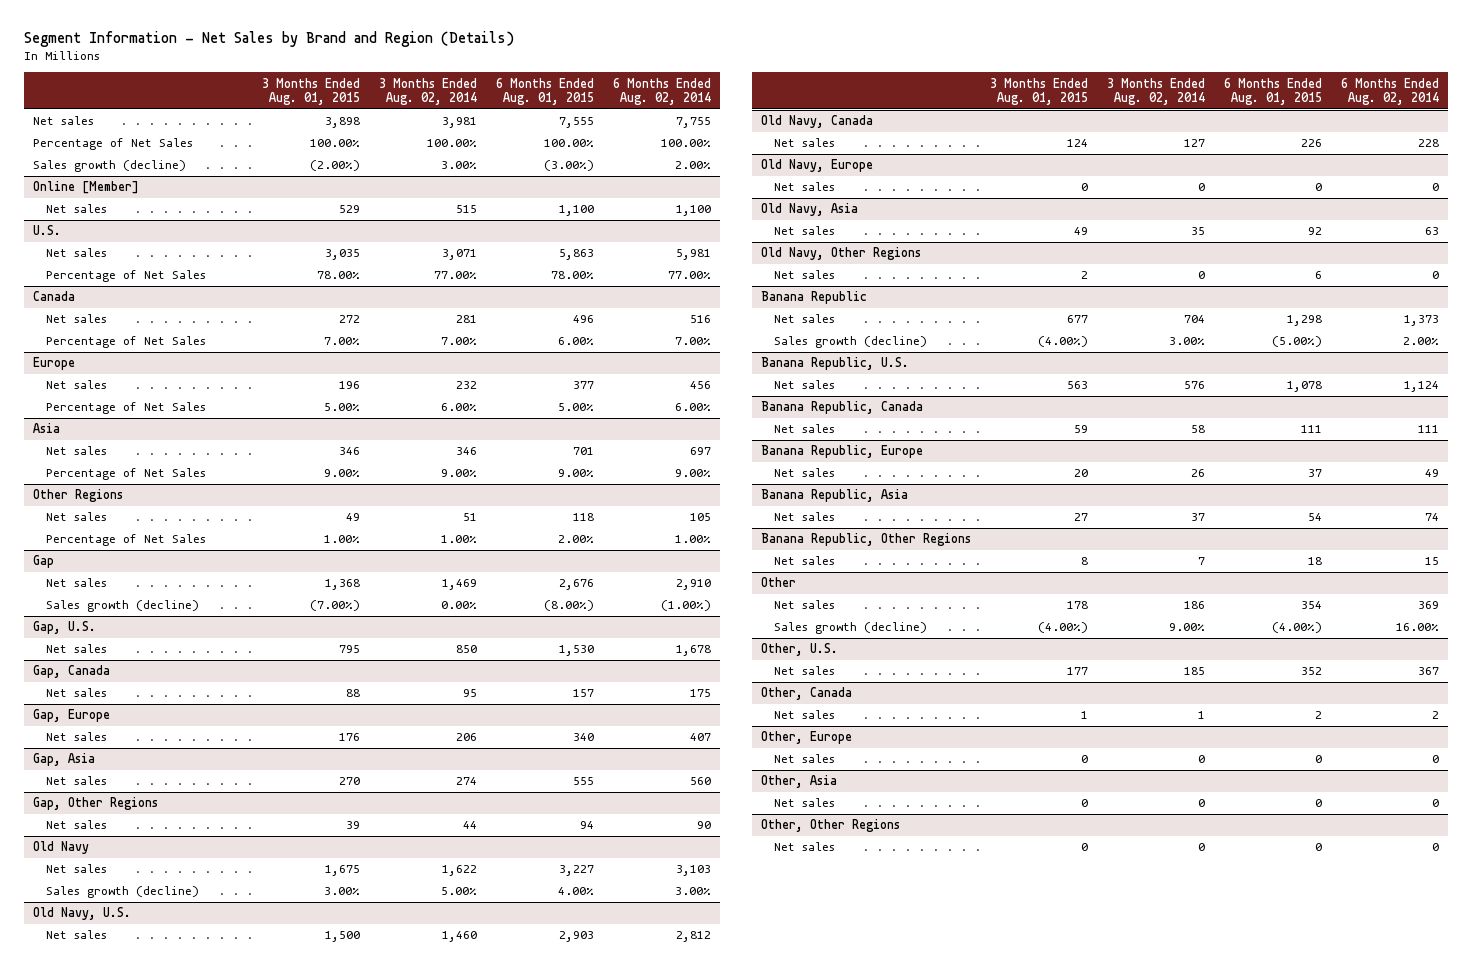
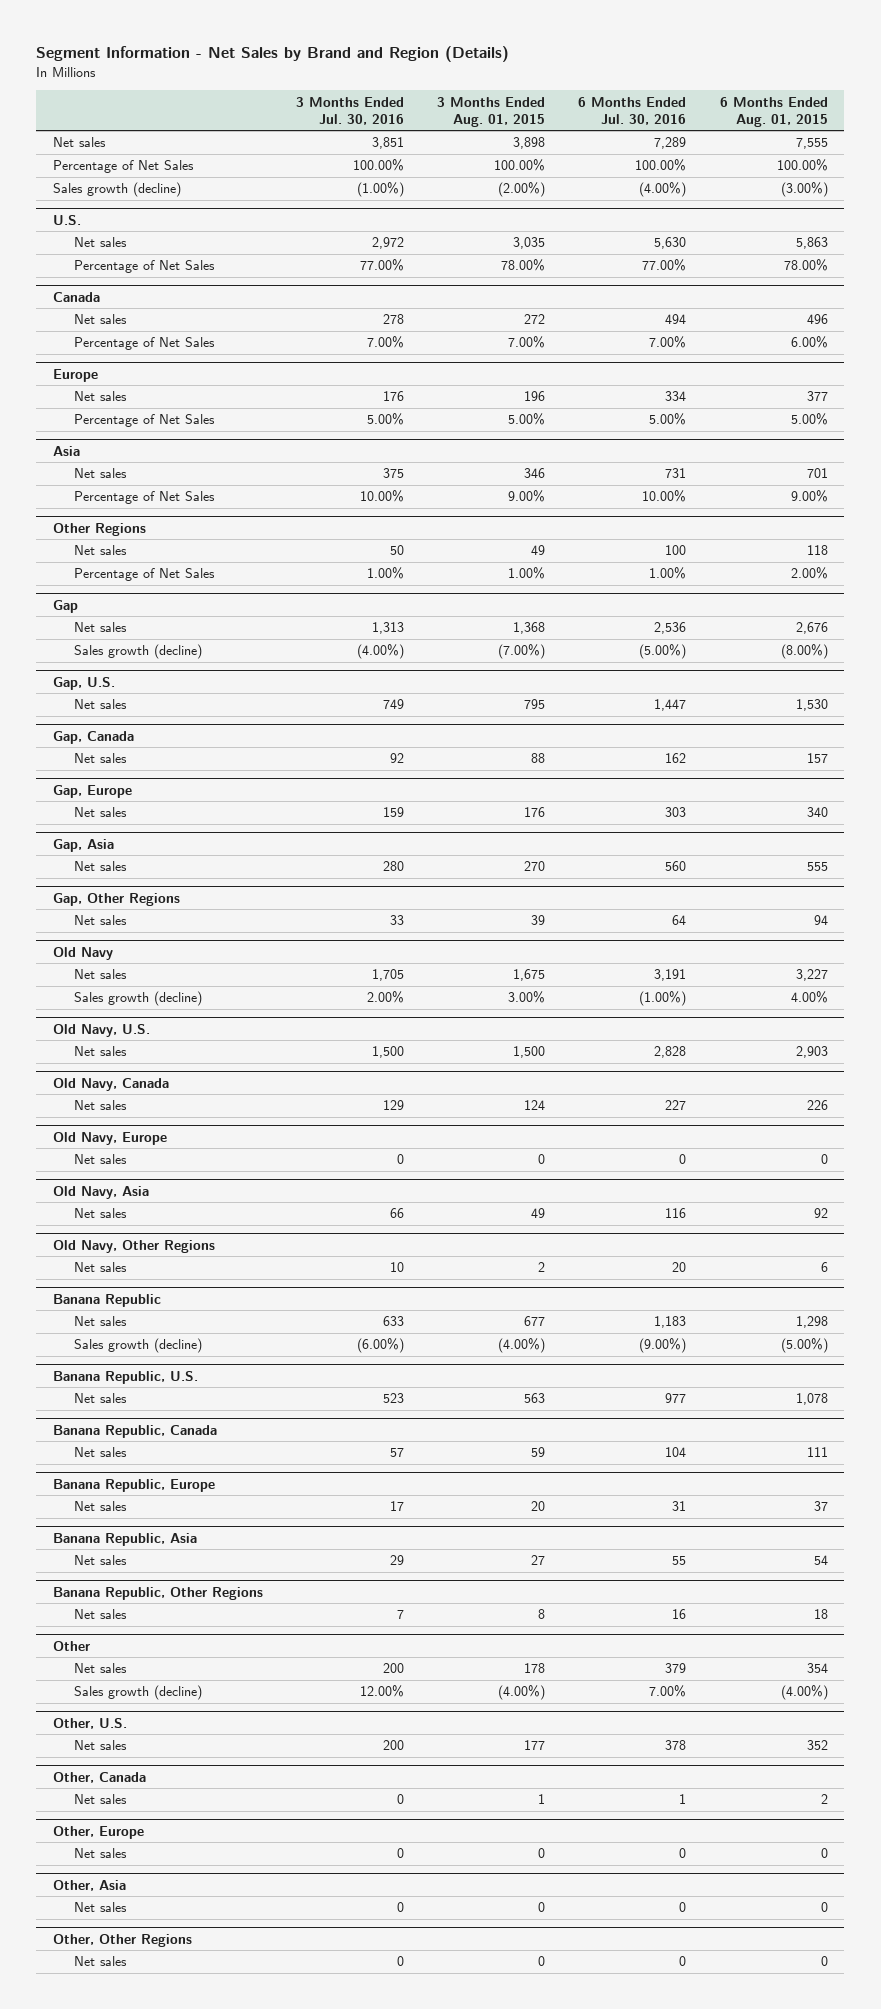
- | 3 Months Ended Aug. 01, 2015 | 3 Months Ended Aug. 02, 2014 | 6 Months Ended Aug. 01, 2015 | 6 Months Ended Aug. 02, 2014
+ | 3 Months Ended Jul. 30, 2016 | 3 Months Ended Aug. 01, 2015 | 6 Months Ended Jul. 30, 2016 | 6 Months Ended Aug. 01, 2015
- Online [Member]
- Net sales | 529 | 515 | 1,100 | 1,100

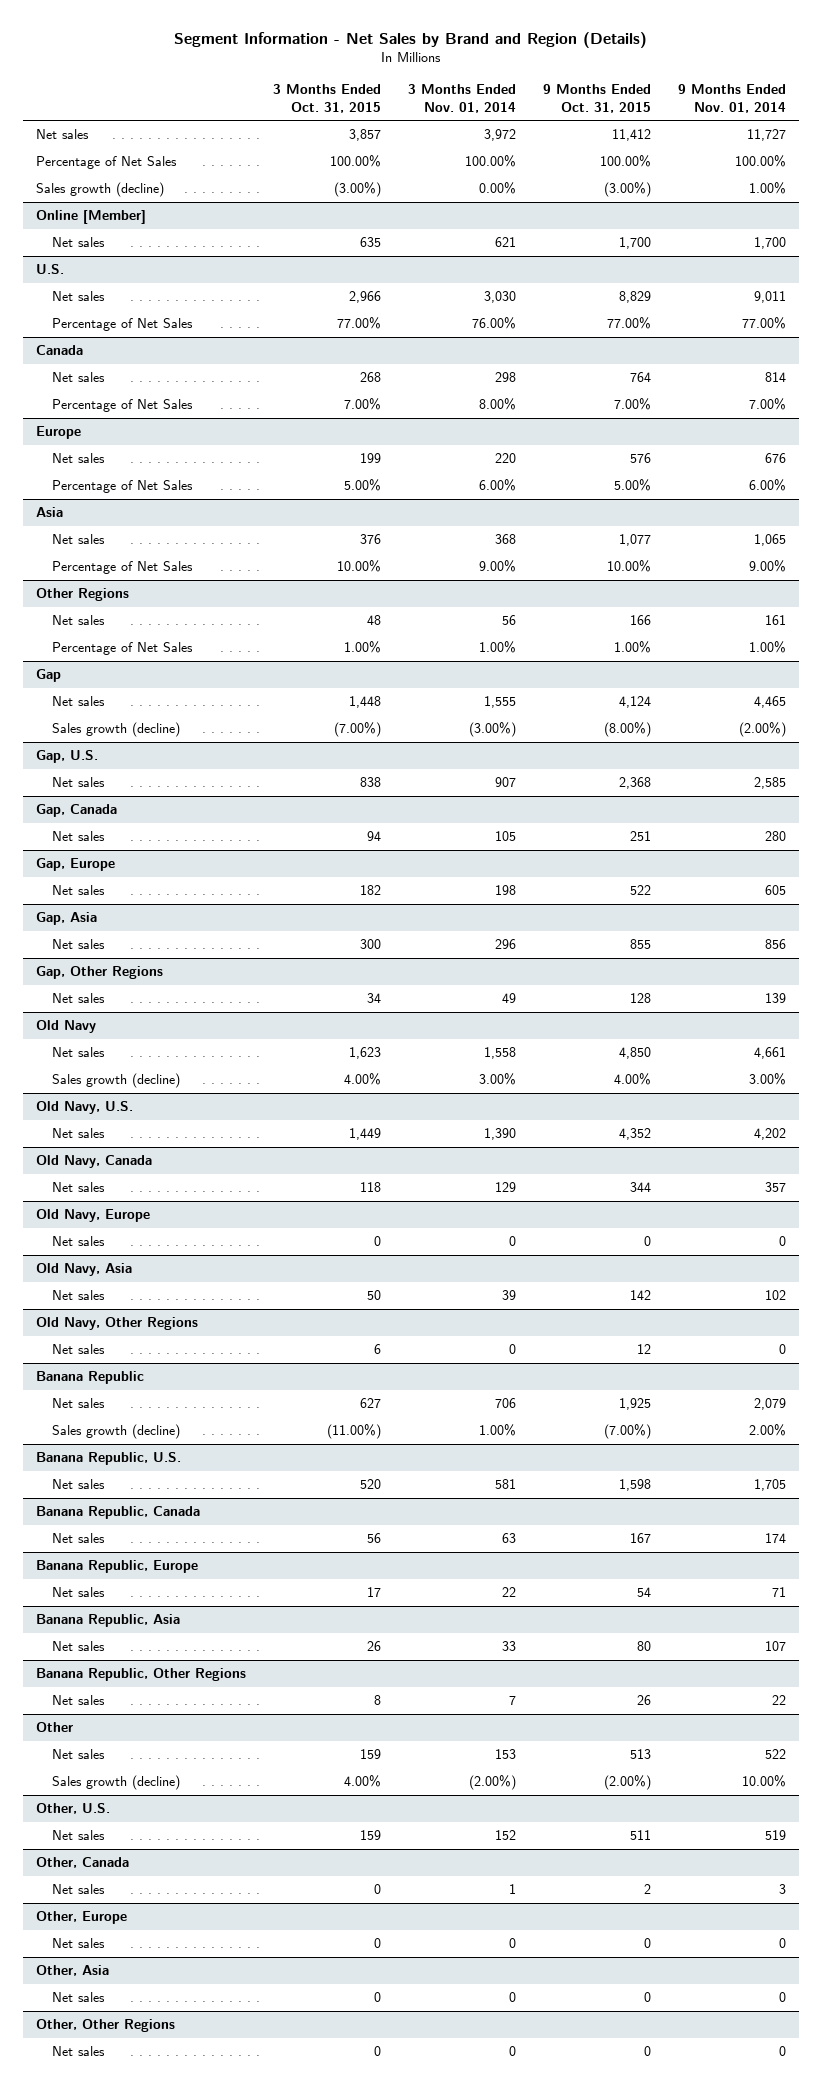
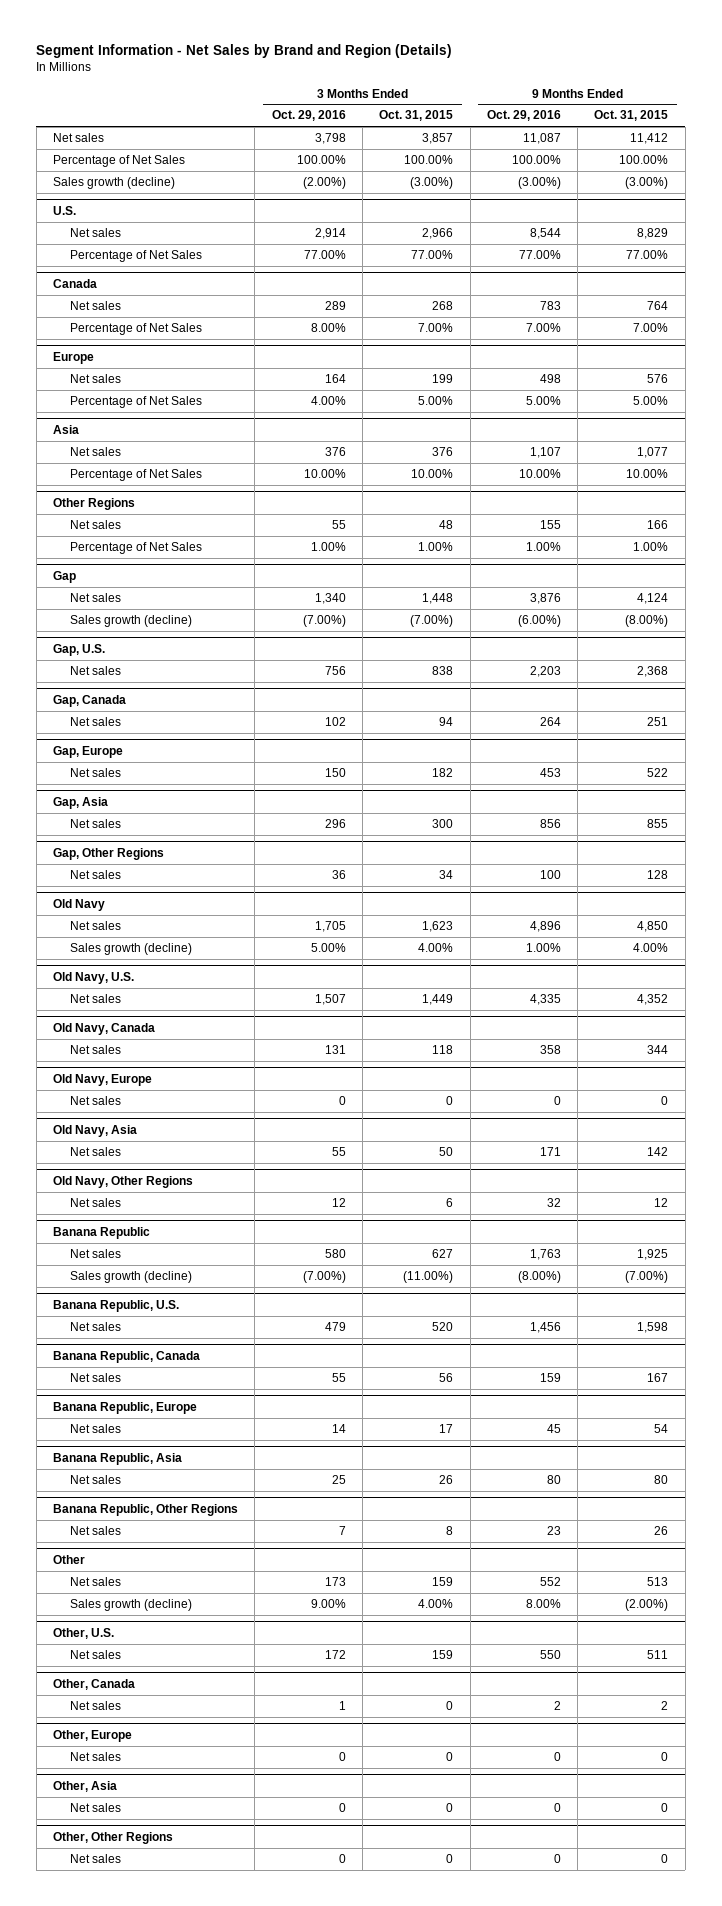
- | 3 Months Ended Oct. 31, 2015 | 3 Months Ended Nov. 01, 2014 | 9 Months Ended Oct. 31, 2015 | 9 Months Ended Nov. 01, 2014
+ | 3 Months Ended Oct. 29, 2016 | 3 Months Ended Oct. 31, 2015 | 9 Months Ended Oct. 29, 2016 | 9 Months Ended Oct. 31, 2015
- Online [Member]
- Net sales | 635 | 621 | 1,700 | 1,700

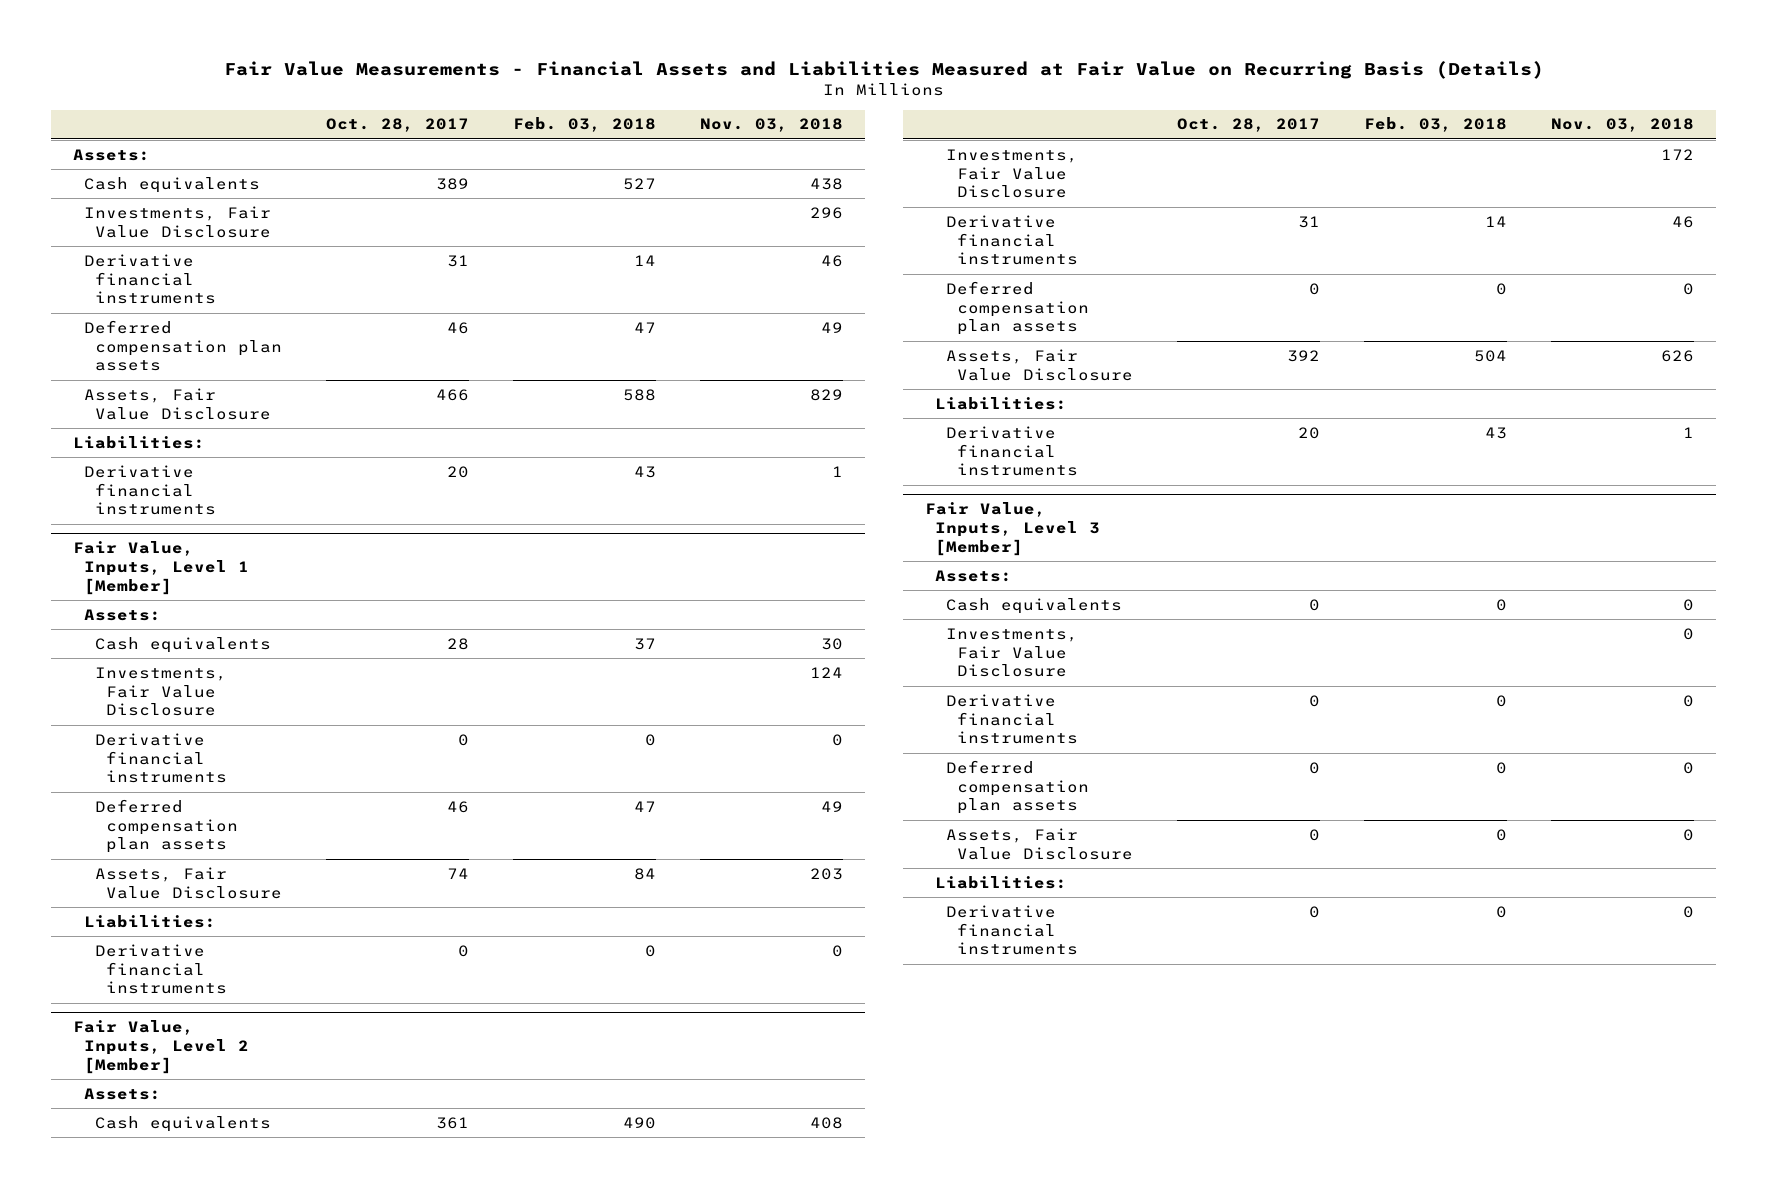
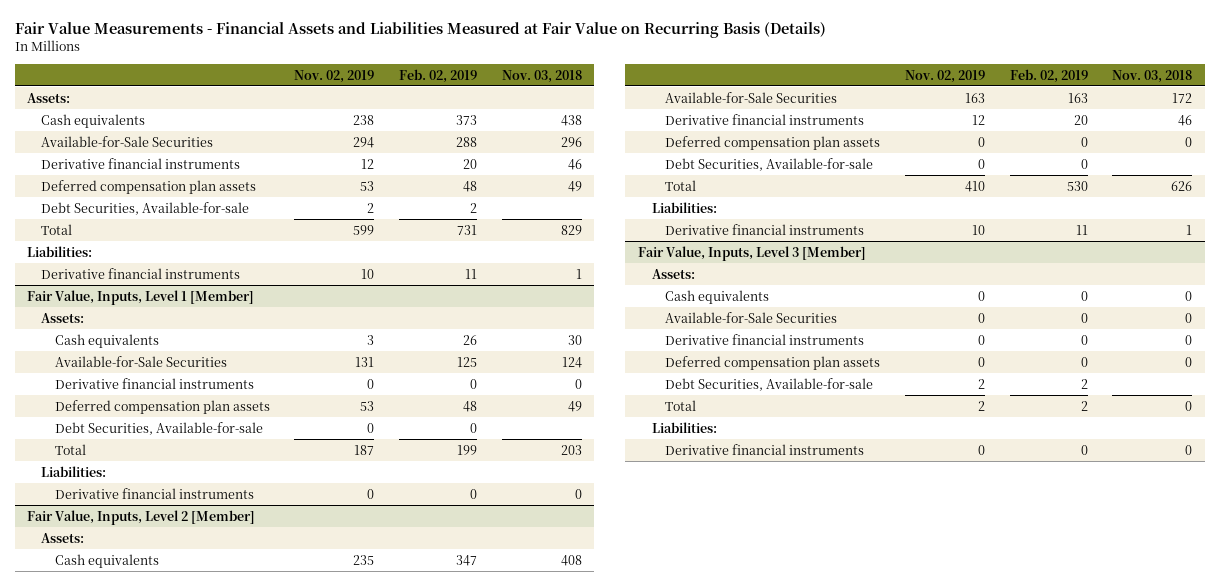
- | Oct. 28, 2017 | Feb. 03, 2018 | Nov. 03, 2018
+ | Nov. 02, 2019 | Feb. 02, 2019 | Nov. 03, 2018
- Investments, Fair Value Disclosure | | | 296
+ Available-for-Sale Securities | 294 | 288 | 296
- Assets, Fair Value Disclosure | 466 | 588 | 829
+ Debt Securities, Available-for-sale | 2 | 2 |
+ Total | 599 | 731 | 829
@ Fair Value, Inputs, Level 1 [Member]
- Investments, Fair Value Disclosure | | | 124
+ Available-for-Sale Securities | 131 | 125 | 124
- Assets, Fair Value Disclosure | 74 | 84 | 203
+ Debt Securities, Available-for-sale | 0 | 0 |
+ Total | 187 | 199 | 203
@ Fair Value, Inputs, Level 2 [Member]
- Investments, Fair Value Disclosure | | | 172
+ Available-for-Sale Securities | 163 | 163 | 172
- Assets, Fair Value Disclosure | 392 | 504 | 626
+ Debt Securities, Available-for-sale | 0 | 0 |
+ Total | 410 | 530 | 626
@ Fair Value, Inputs, Level 3 [Member]
- Investments, Fair Value Disclosure | | | 0
+ Available-for-Sale Securities | 0 | 0 | 0
- Assets, Fair Value Disclosure | 0 | 0 | 0
+ Debt Securities, Available-for-sale | 2 | 2 |
+ Total | 2 | 2 | 0

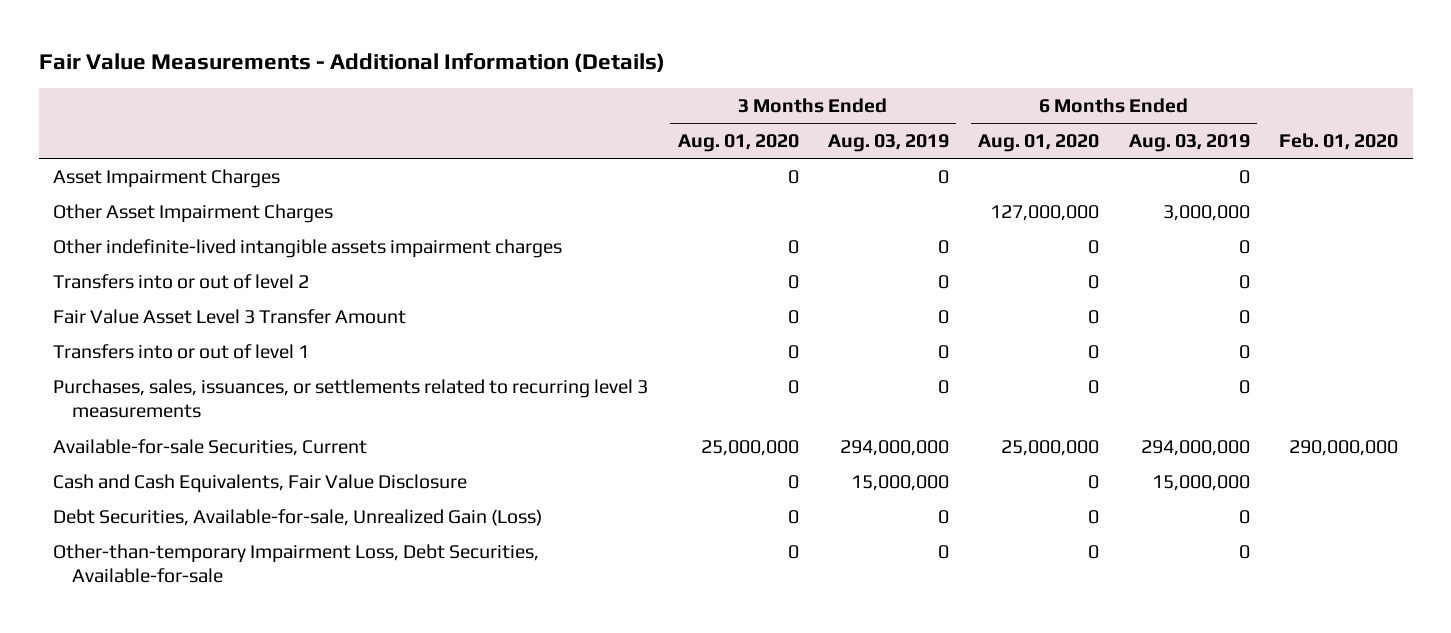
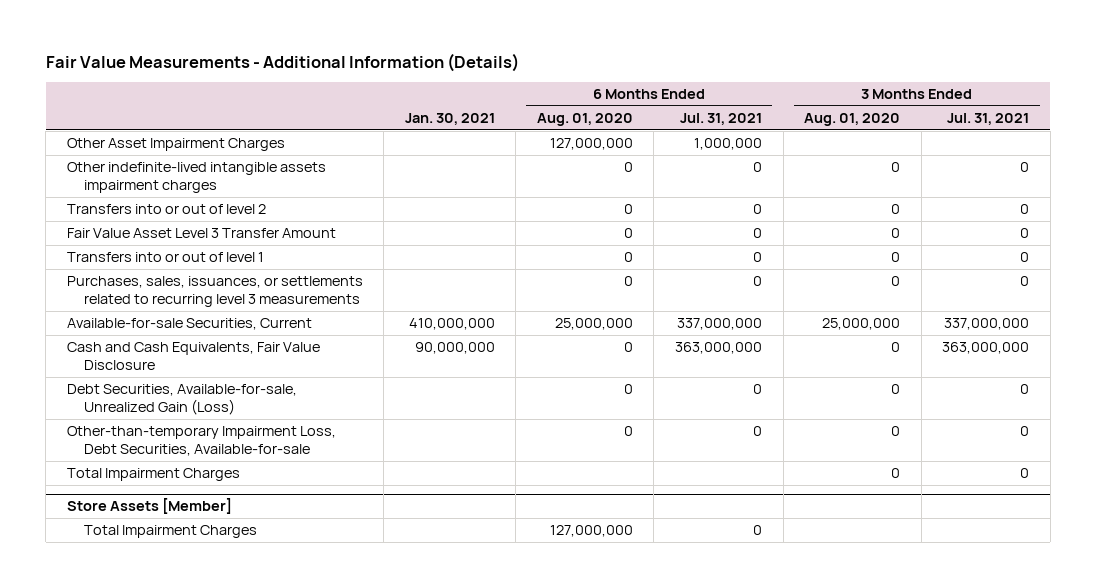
- | 3 Months Ended Aug. 01, 2020 | 3 Months Ended Aug. 03, 2019 | 6 Months Ended Aug. 01, 2020 | 6 Months Ended Aug. 03, 2019 | Feb. 01, 2020
+ | Jan. 30, 2021 | 6 Months Ended Aug. 01, 2020 | 6 Months Ended Jul. 31, 2021 | 3 Months Ended Aug. 01, 2020 | 3 Months Ended Jul. 31, 2021
- Asset Impairment Charges | 0 | 0 | | 0 |
+ Total Impairment Charges | | | | 0 | 0
+ Store Assets [Member]
+ Total Impairment Charges | | 127,000,000 | 0 | |

